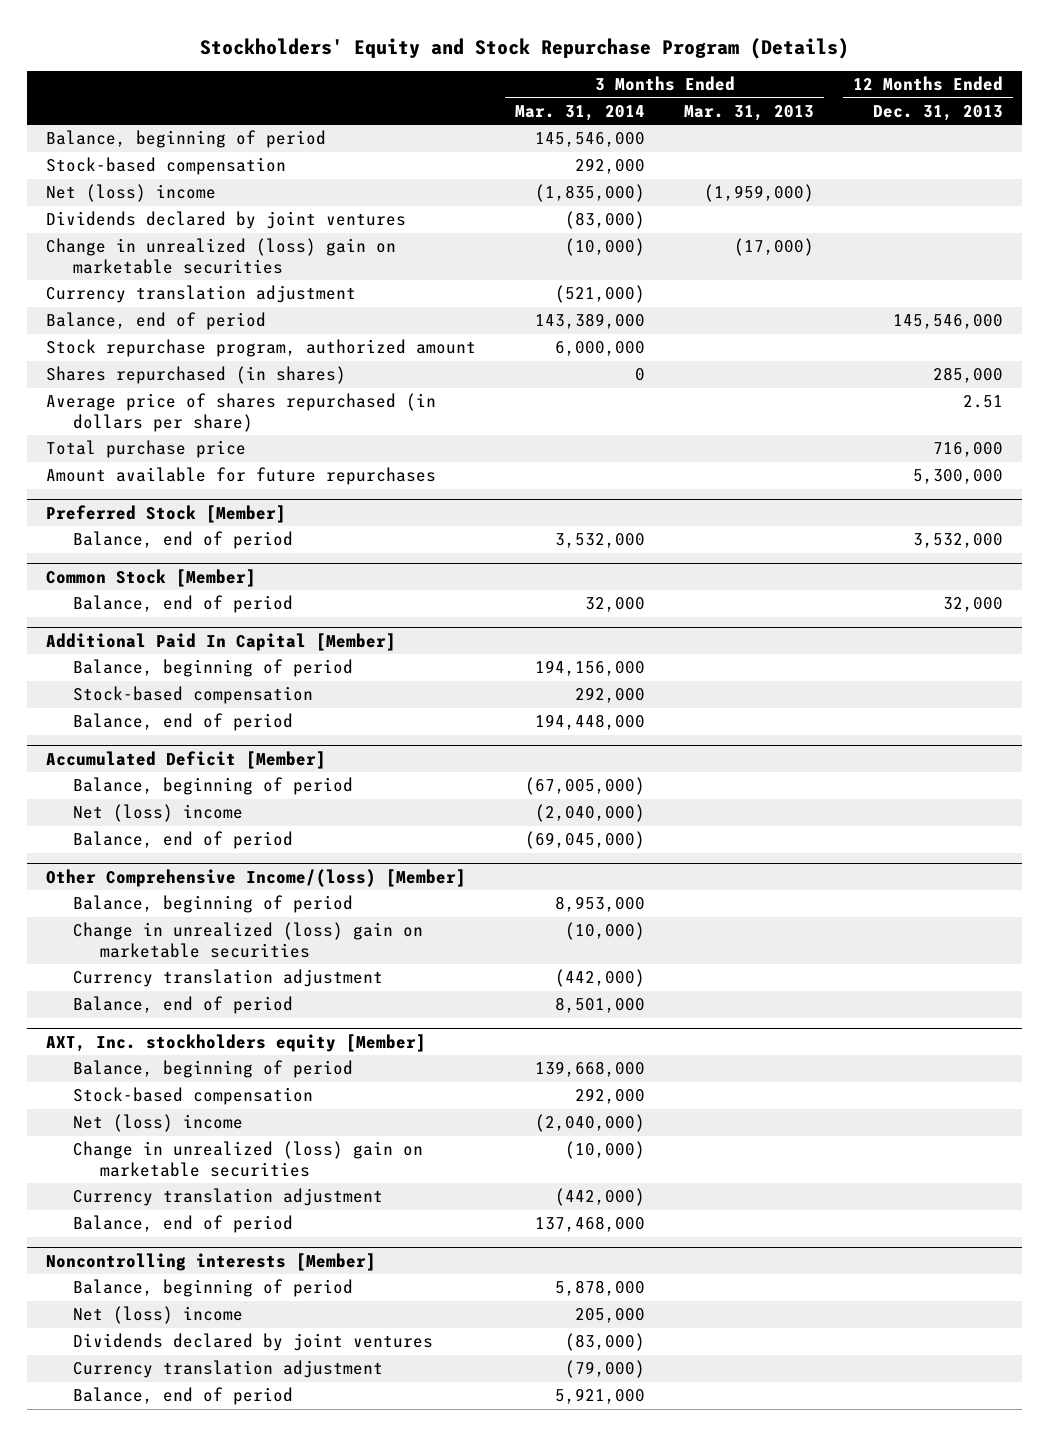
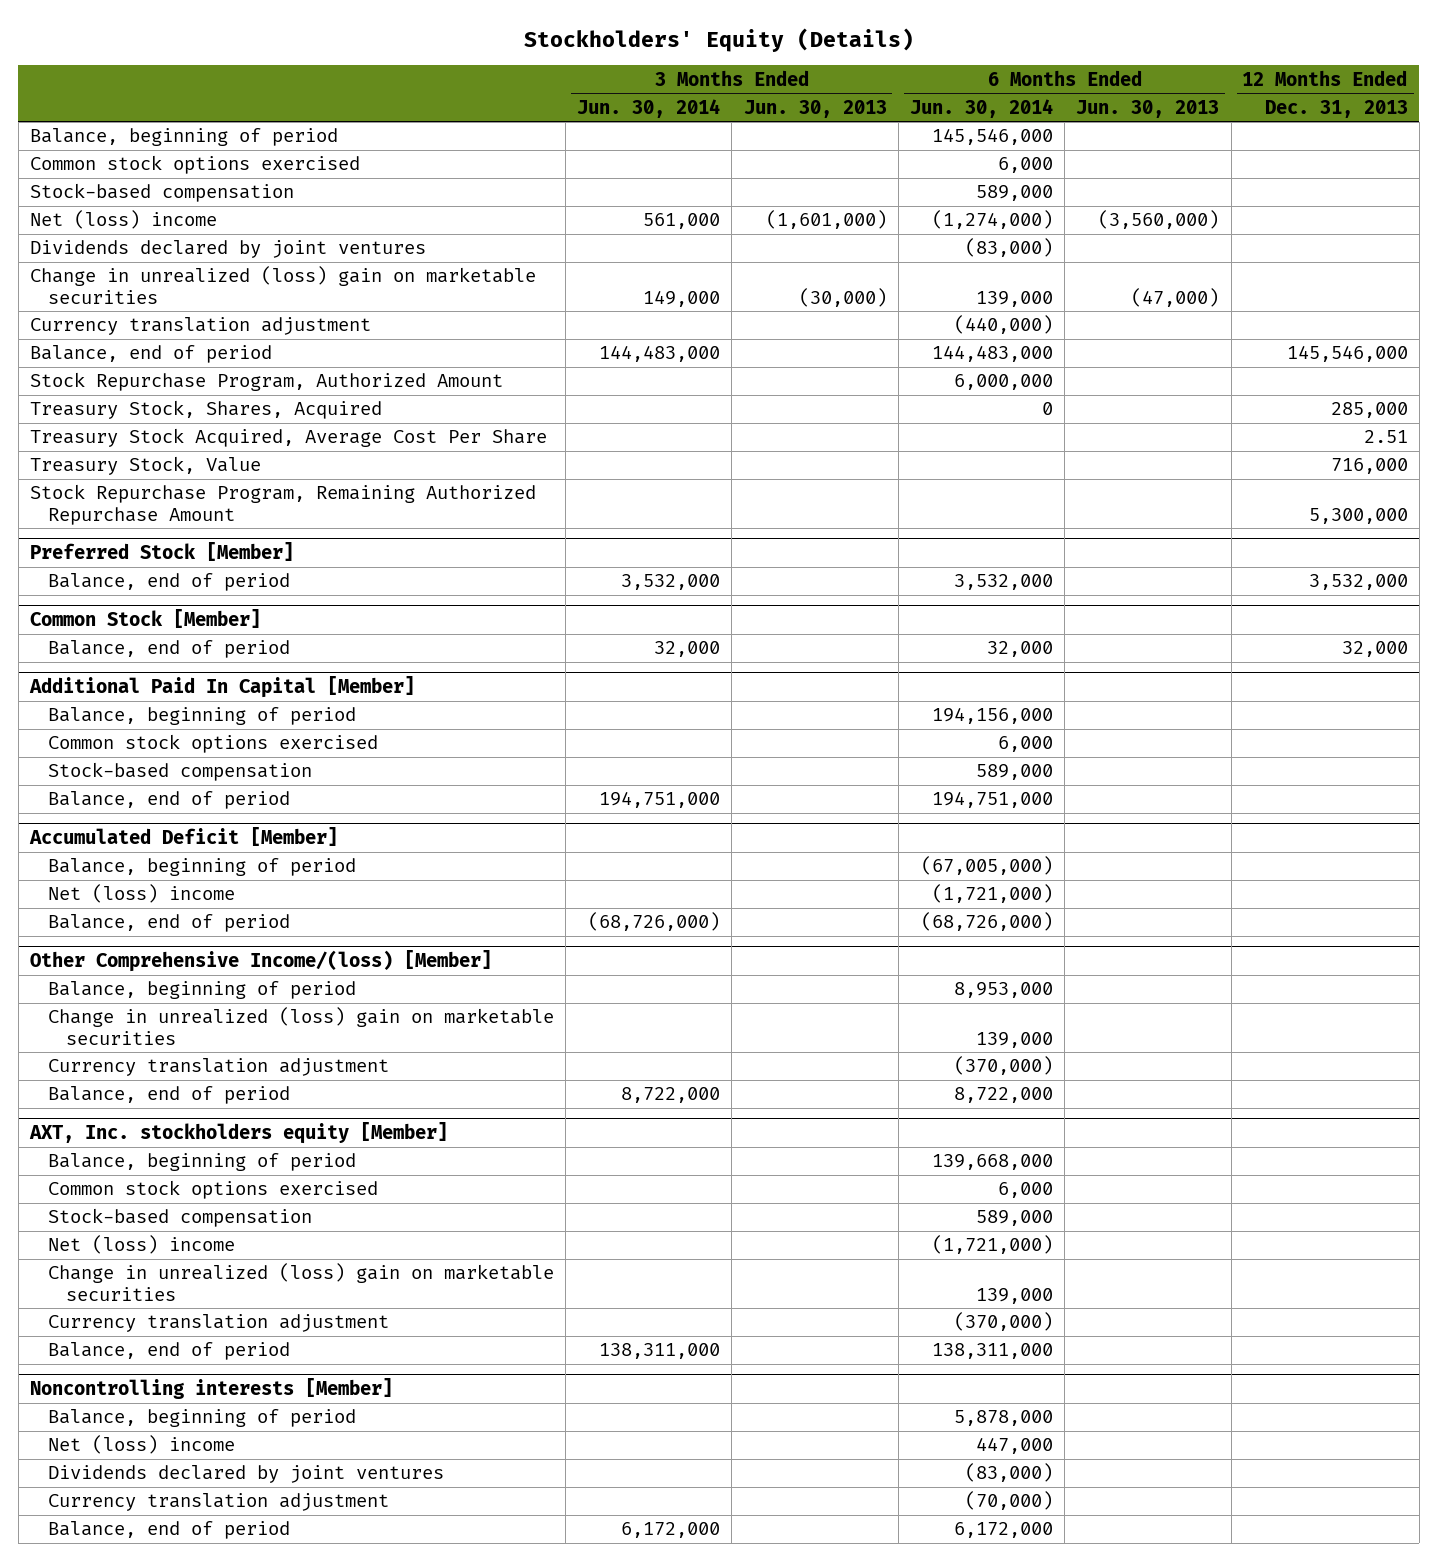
- Stockholders' Equity and Stock Repurchase Program (Details)
+ Stockholders' Equity (Details)
- | 3 Months Ended Mar. 31, 2014 | 3 Months Ended Mar. 31, 2013 | 12 Months Ended Dec. 31, 2013
+ | 3 Months Ended Jun. 30, 2014 | 3 Months Ended Jun. 30, 2013 | 6 Months Ended Jun. 30, 2014 | 6 Months Ended Jun. 30, 2013 | 12 Months Ended Dec. 31, 2013
+ Common stock options exercised | | | 6,000 | |
- Stock repurchase program, authorized amount | 6,000,000 | |
- Shares repurchased (in shares) | 0 | | 285,000
- Average price of shares repurchased (in dollars per share) | | | 2.51
- Total purchase price | | | 716,000
- Amount available for future repurchases | | | 5,300,000
+ Stock Repurchase Program, Authorized Amount | | | 6,000,000 | |
+ Treasury Stock, Shares, Acquired | | | 0 | | 285,000
+ Treasury Stock Acquired, Average Cost Per Share | | | | | 2.51
+ Treasury Stock, Value | | | | | 716,000
+ Stock Repurchase Program, Remaining Authorized Repurchase Amount | | | | | 5,300,000
@ Additional Paid In Capital [Member]
+ Common stock options exercised | | | 6,000 | |
@ AXT, Inc. stockholders equity [Member]
+ Common stock options exercised | | | 6,000 | |

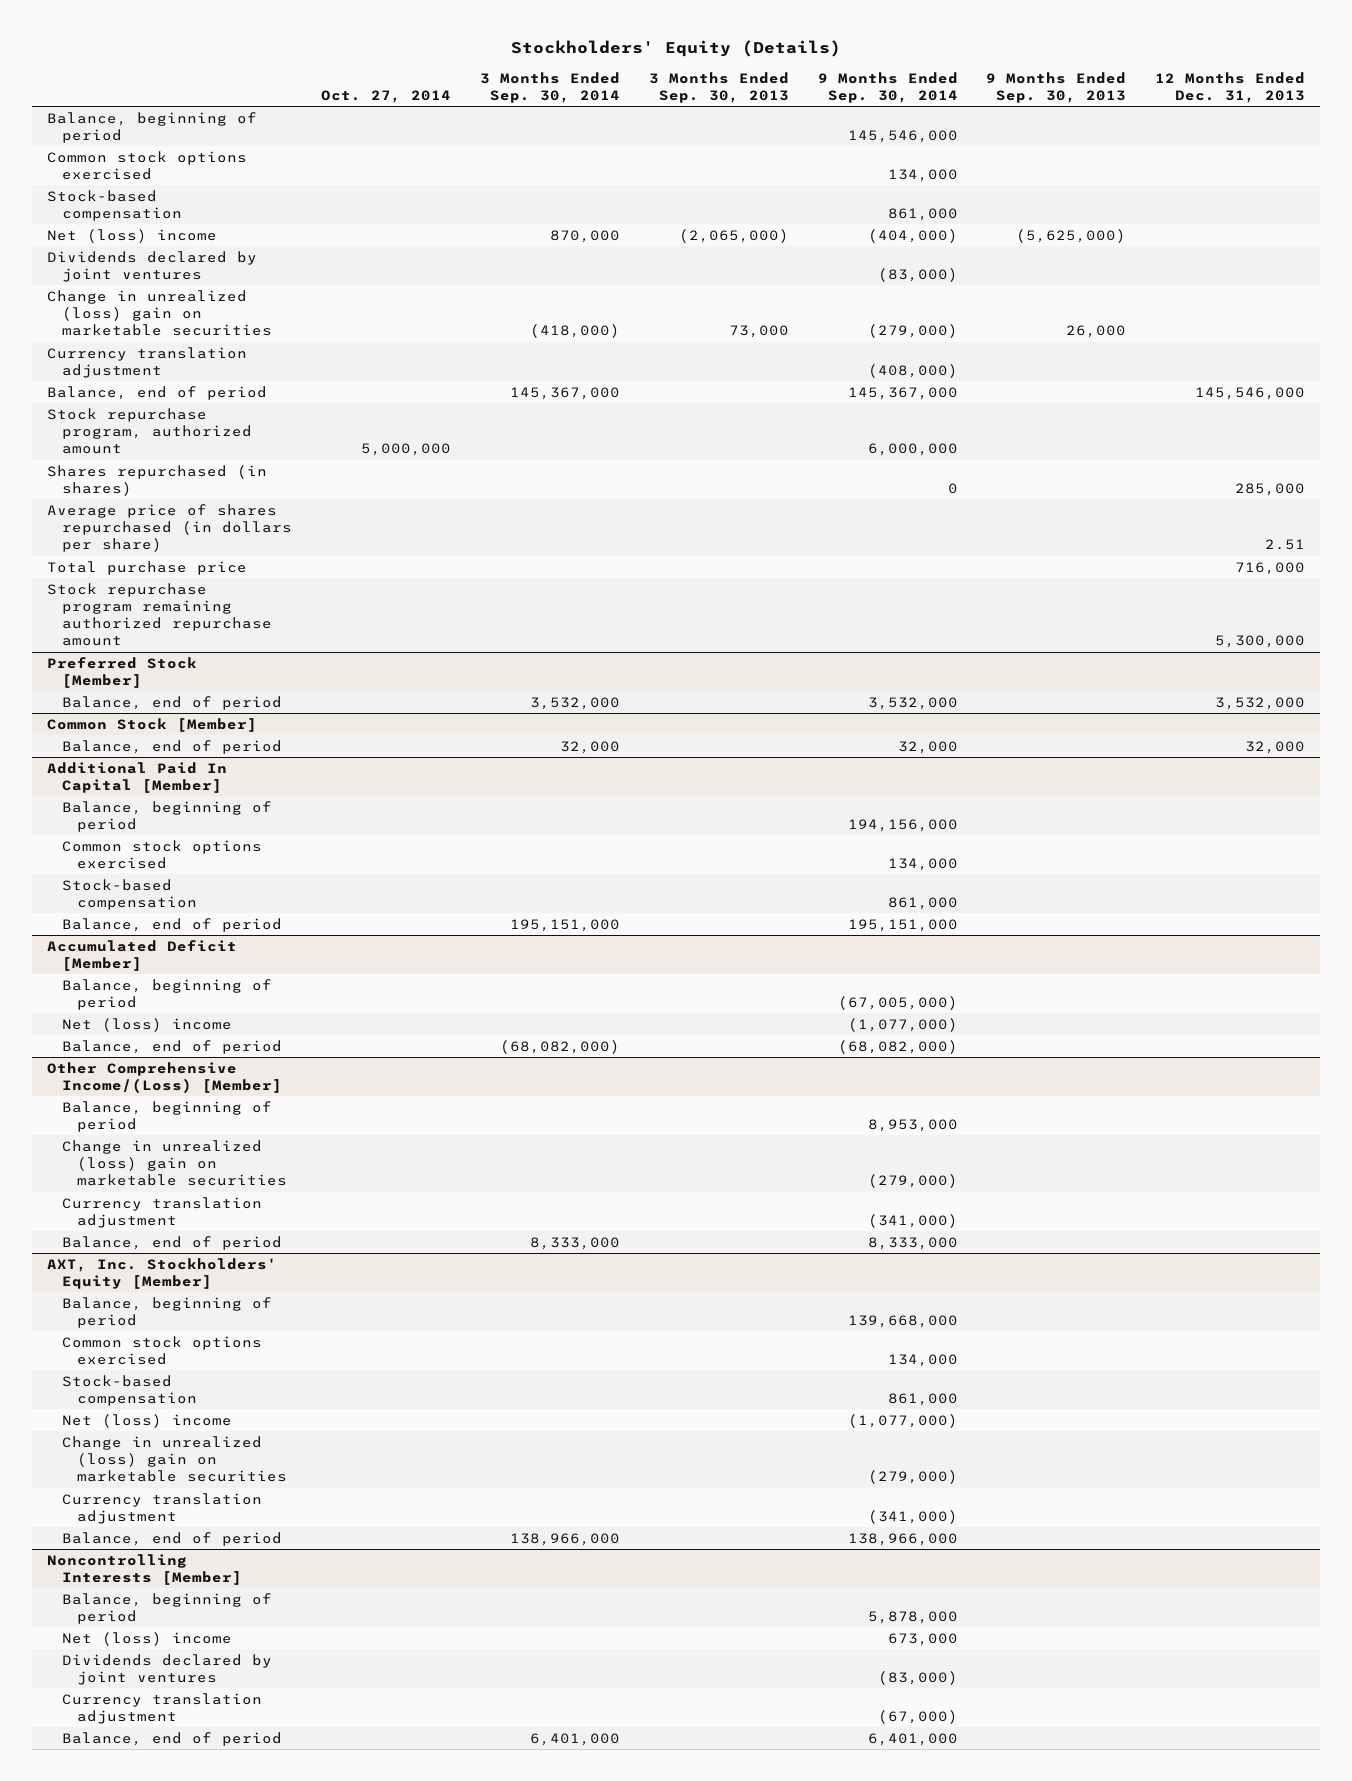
- | 3 Months Ended Jun. 30, 2014 | 3 Months Ended Jun. 30, 2013 | 6 Months Ended Jun. 30, 2014 | 6 Months Ended Jun. 30, 2013 | 12 Months Ended Dec. 31, 2013
+ | Oct. 27, 2014 | 3 Months Ended Sep. 30, 2014 | 3 Months Ended Sep. 30, 2013 | 9 Months Ended Sep. 30, 2014 | 9 Months Ended Sep. 30, 2013 | 12 Months Ended Dec. 31, 2013
- Stock Repurchase Program, Authorized Amount | | | 6,000,000 | |
- Treasury Stock, Shares, Acquired | | | 0 | | 285,000
- Treasury Stock Acquired, Average Cost Per Share | | | | | 2.51
- Treasury Stock, Value | | | | | 716,000
- Stock Repurchase Program, Remaining Authorized Repurchase Amount | | | | | 5,300,000
+ Stock repurchase program, authorized amount | 5,000,000 | | | 6,000,000 | |
+ Shares repurchased (in shares) | | | | 0 | | 285,000
+ Average price of shares repurchased (in dollars per share) | | | | | | 2.51
+ Total purchase price | | | | | | 716,000
+ Stock repurchase program remaining authorized repurchase amount | | | | | | 5,300,000
- Other Comprehensive Income/(loss) [Member]
+ Other Comprehensive Income/(Loss) [Member]
- AXT, Inc. stockholders equity [Member]
+ AXT, Inc. Stockholders' Equity [Member]
- Noncontrolling interests [Member]
+ Noncontrolling Interests [Member]

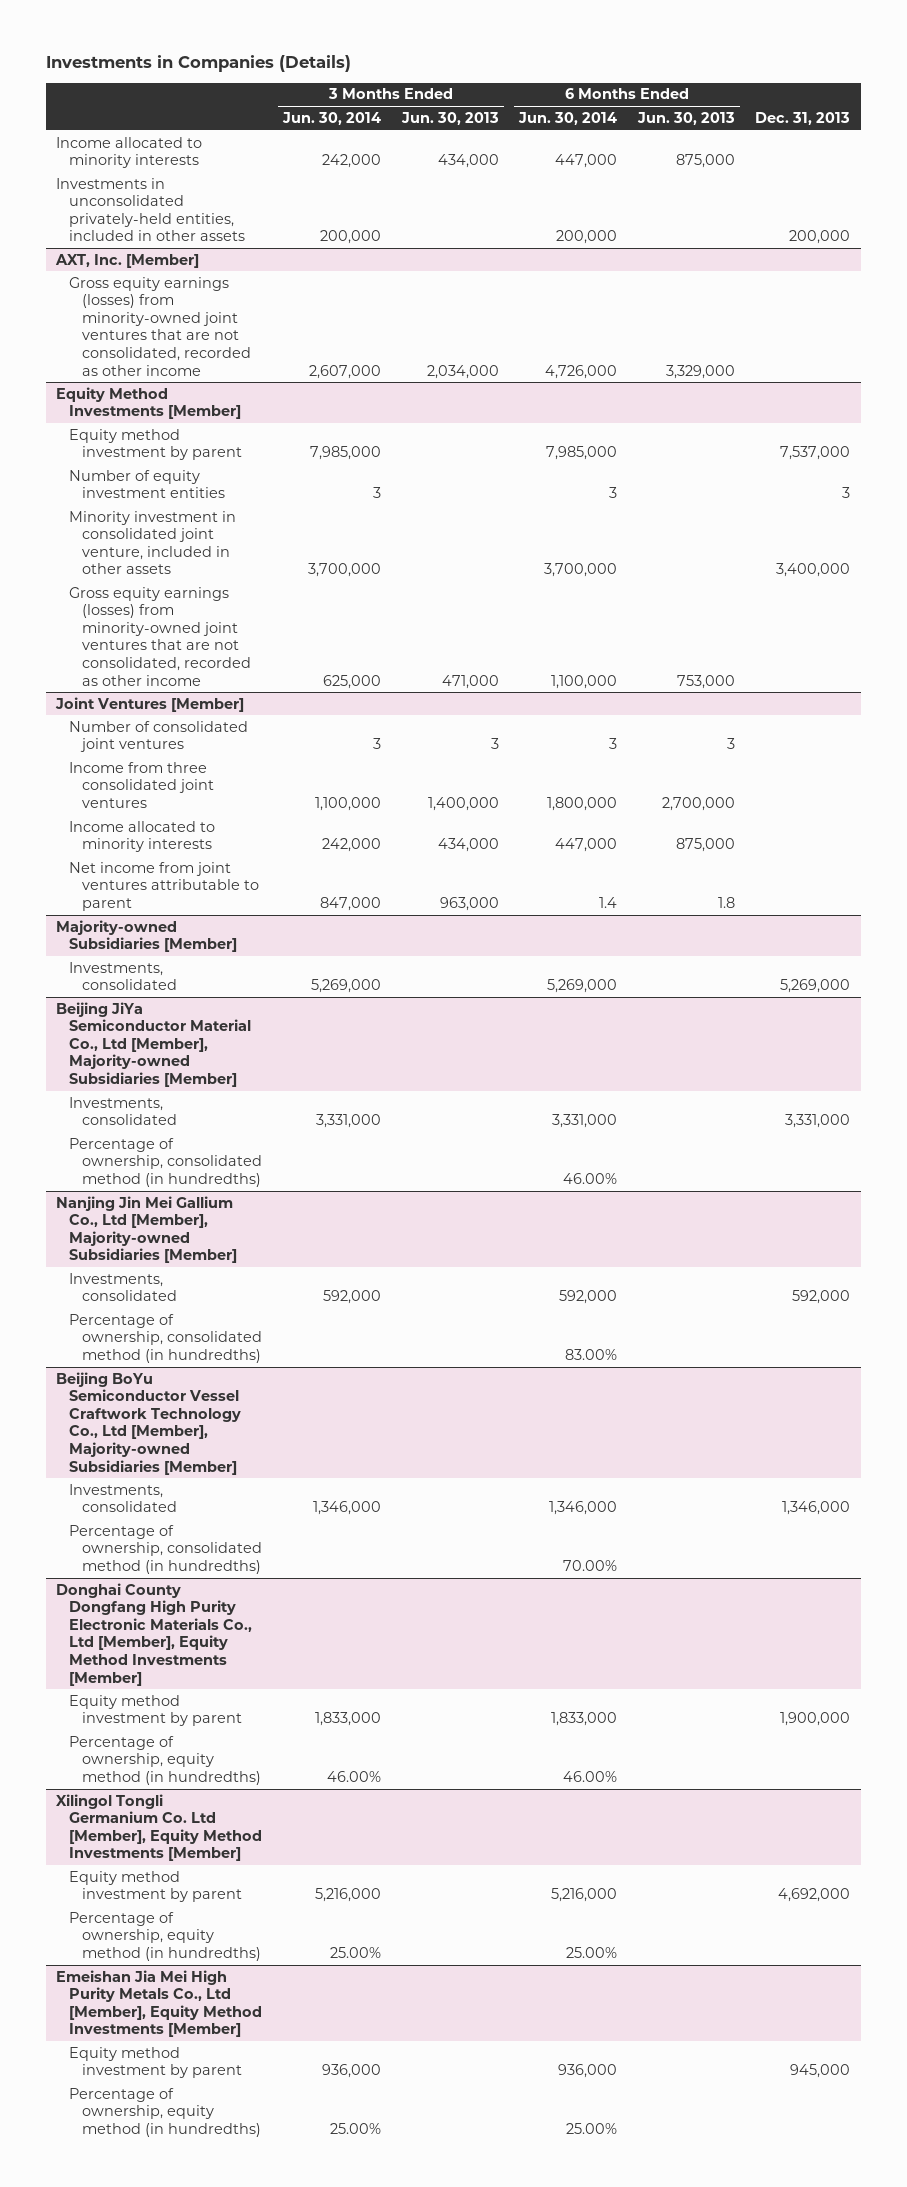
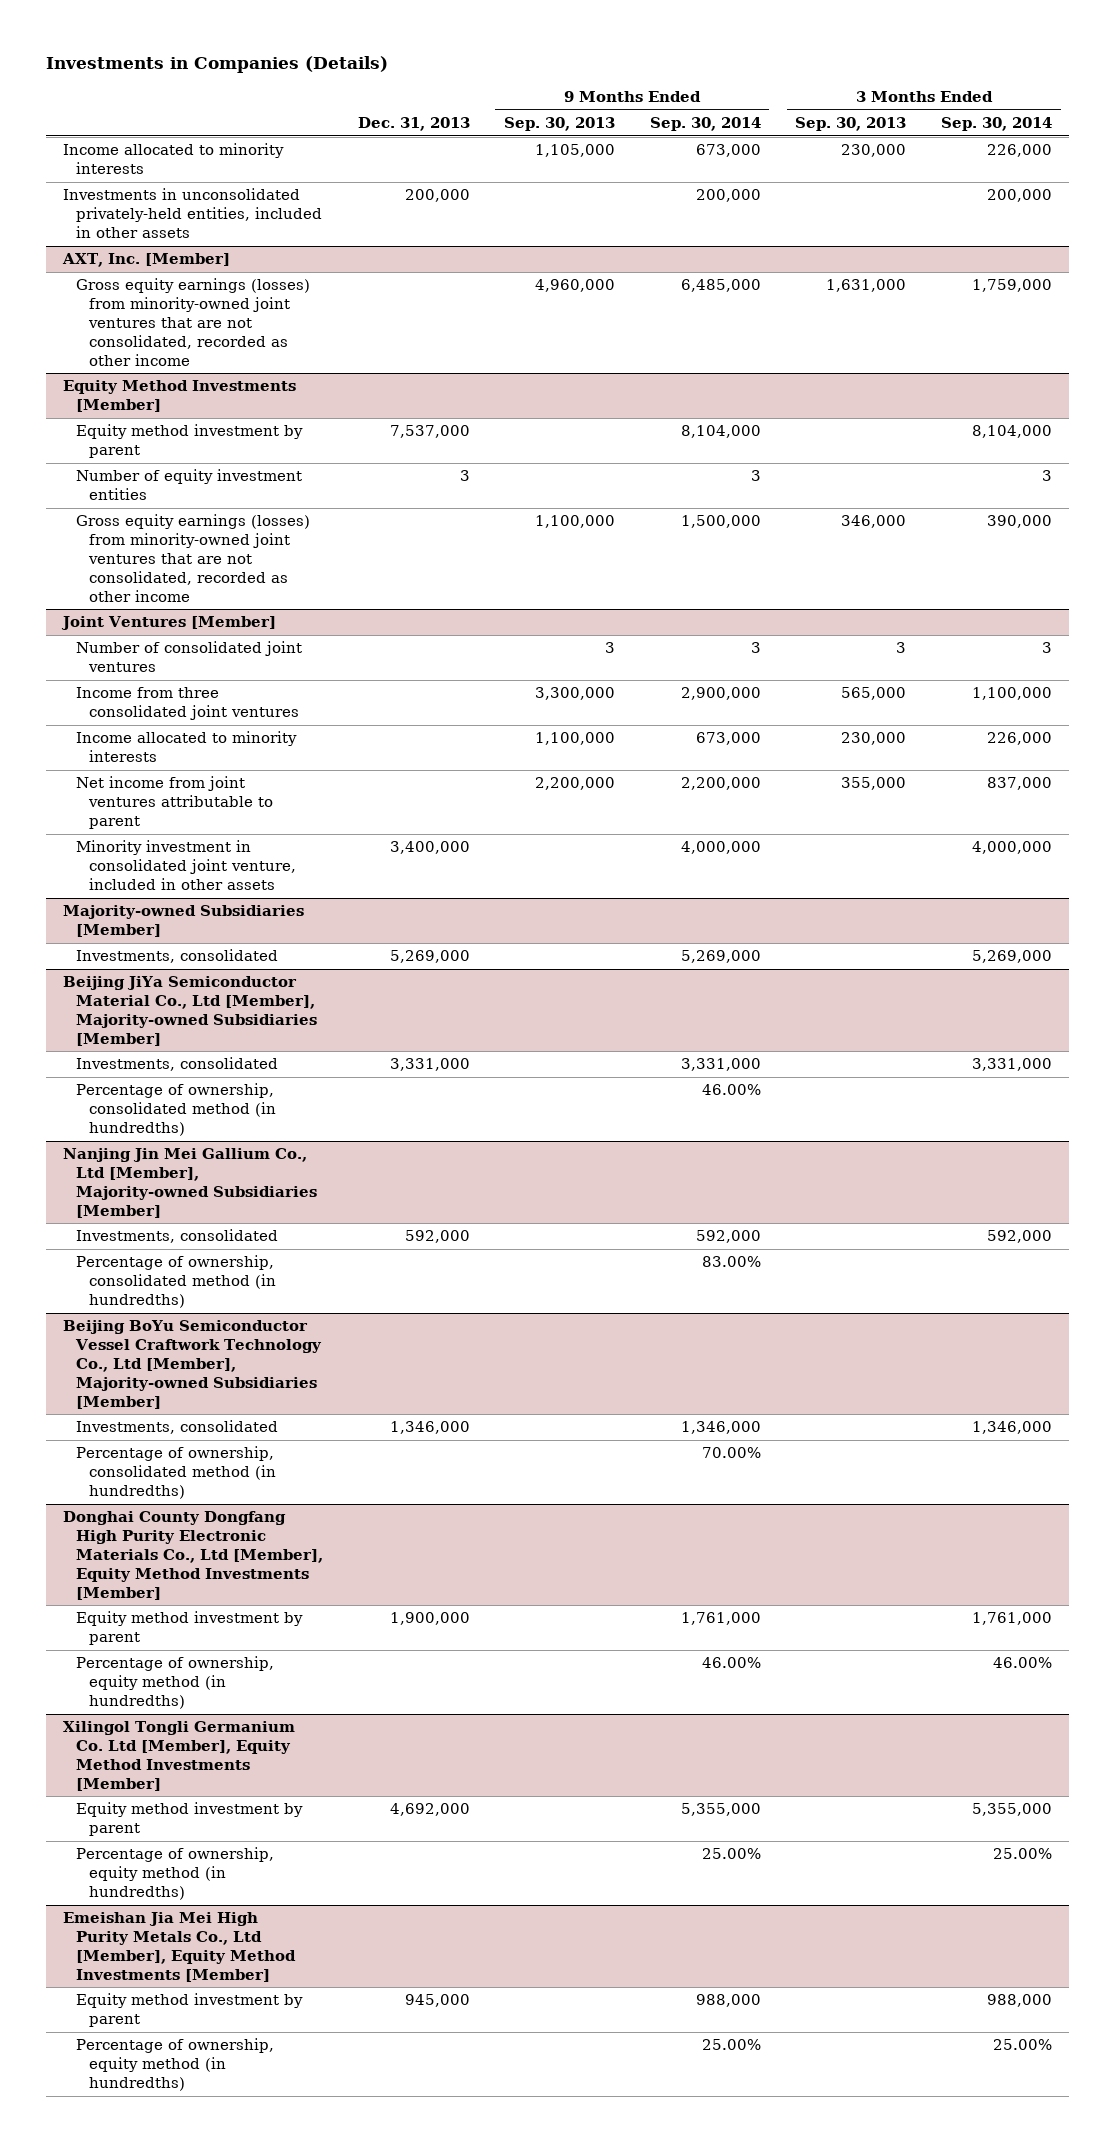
- | 3 Months Ended Jun. 30, 2014 | 3 Months Ended Jun. 30, 2013 | 6 Months Ended Jun. 30, 2014 | 6 Months Ended Jun. 30, 2013 | Dec. 31, 2013
+ | Dec. 31, 2013 | 9 Months Ended Sep. 30, 2013 | 9 Months Ended Sep. 30, 2014 | 3 Months Ended Sep. 30, 2013 | 3 Months Ended Sep. 30, 2014
@ Equity Method Investments [Member]
- Minority investment in consolidated joint venture, included in other assets | 3,700,000 | | 3,700,000 | | 3,400,000
@ Joint Ventures [Member]
+ Minority investment in consolidated joint venture, included in other assets | 3,400,000 | | 4,000,000 | | 4,000,000

